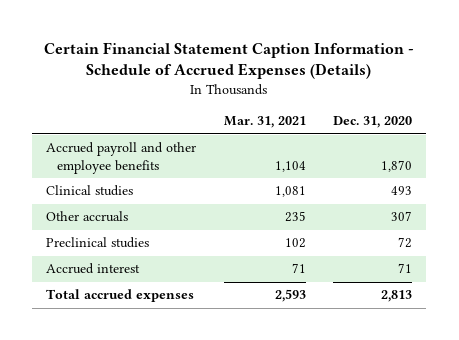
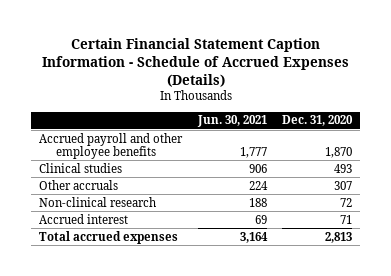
- | Mar. 31, 2021 | Dec. 31, 2020
+ | Jun. 30, 2021 | Dec. 31, 2020
- Preclinical studies | 102 | 72
+ Non-clinical research | 188 | 72

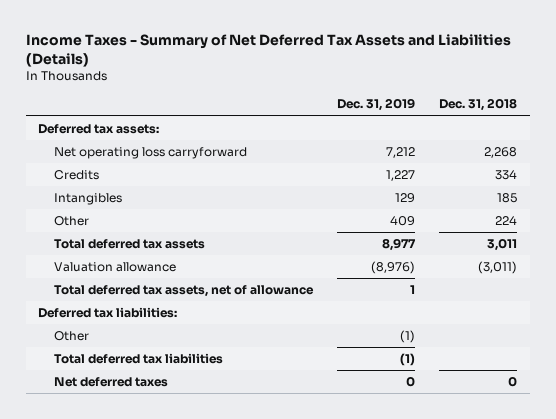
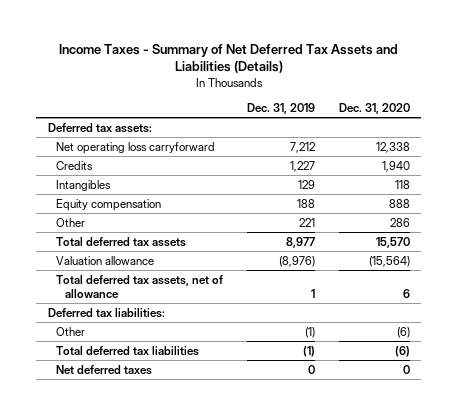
- | Dec. 31, 2019 | Dec. 31, 2018
+ | Dec. 31, 2019 | Dec. 31, 2020
- Other | 409 | 224
+ Equity compensation | 188 | 888
+ Other | 221 | 286

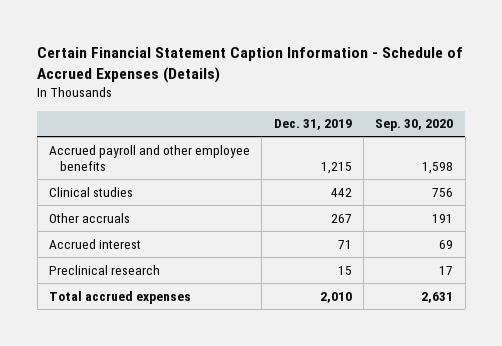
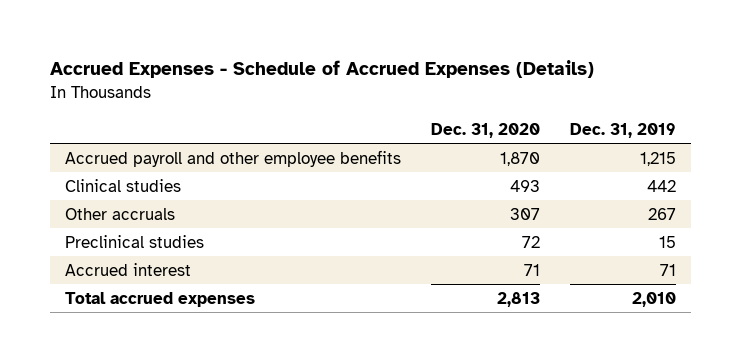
- Certain Financial Statement Caption Information - Schedule of Accrued Expenses (Details)
+ Accrued Expenses - Schedule of Accrued Expenses (Details)
- | Dec. 31, 2019 | Sep. 30, 2020
+ | Dec. 31, 2020 | Dec. 31, 2019
+ Preclinical studies | 72 | 15
- Preclinical research | 15 | 17

